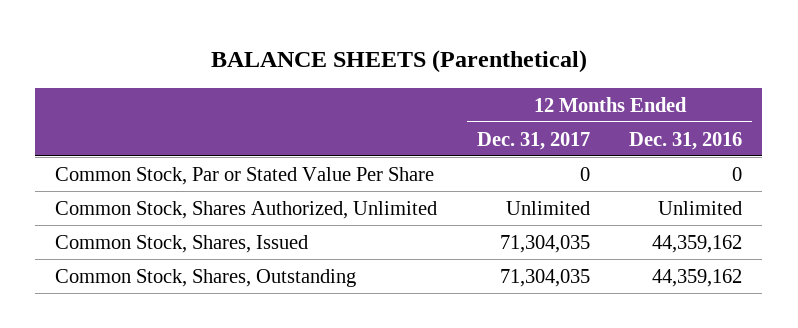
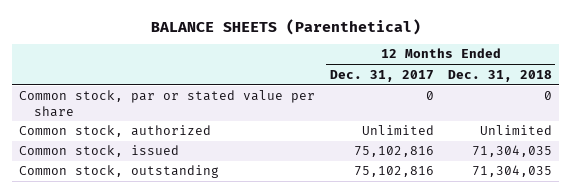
- | 12 Months Ended Dec. 31, 2017 | 12 Months Ended Dec. 31, 2016
+ | 12 Months Ended Dec. 31, 2017 | 12 Months Ended Dec. 31, 2018
- Common Stock, Par or Stated Value Per Share | 0 | 0
- Common Stock, Shares Authorized, Unlimited | Unlimited | Unlimited
- Common Stock, Shares, Issued | 71,304,035 | 44,359,162
- Common Stock, Shares, Outstanding | 71,304,035 | 44,359,162
+ Common stock, par or stated value per share | 0 | 0
+ Common stock, authorized | Unlimited | Unlimited
+ Common stock, issued | 75,102,816 | 71,304,035
+ Common stock, outstanding | 75,102,816 | 71,304,035

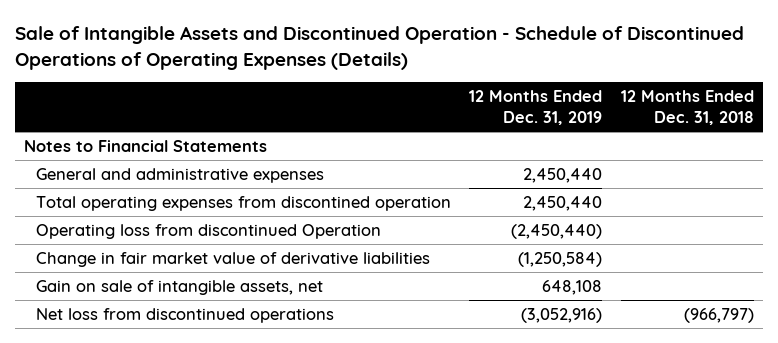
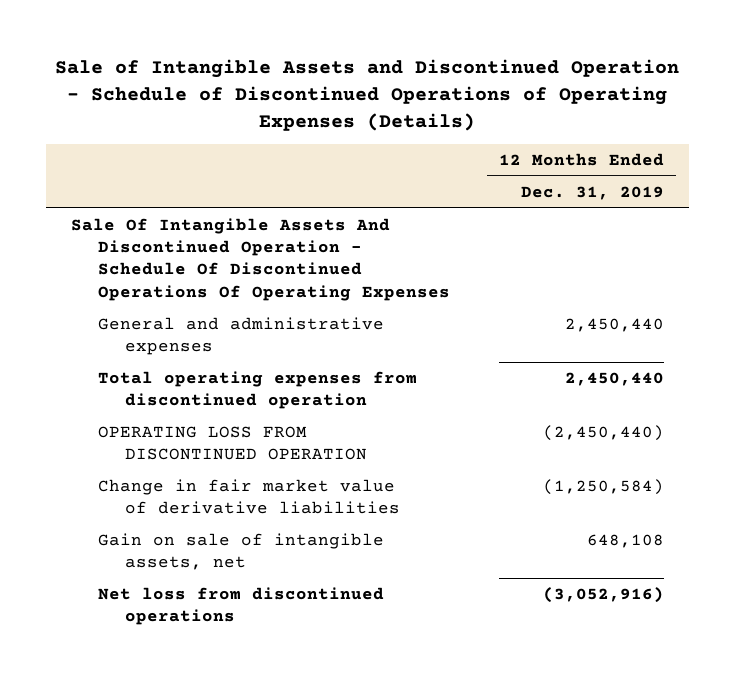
- | 12 Months Ended Dec. 31, 2019 | 12 Months Ended Dec. 31, 2018
+ | 12 Months Ended Dec. 31, 2019
- Notes to Financial Statements
+ Sale Of Intangible Assets And Discontinued Operation - Schedule Of Discontinued Operations Of Operating Expenses
- Total operating expenses from discontined operation | 2,450,440 |
- Operating loss from discontinued Operation | (2,450,440) |
+ Total operating expenses from discontinued operation | 2,450,440
+ OPERATING LOSS FROM DISCONTINUED OPERATION | (2,450,440)

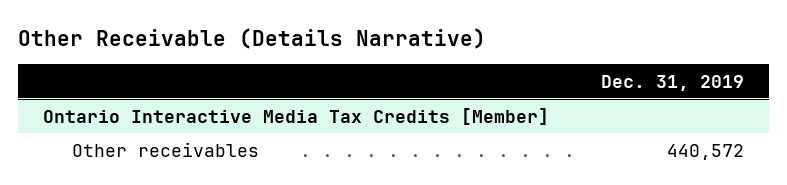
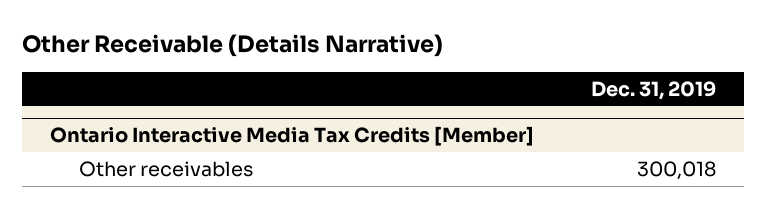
@ Ontario Interactive Media Tax Credits [Member]
- Other receivables | 440,572
+ Other receivables | 300,018

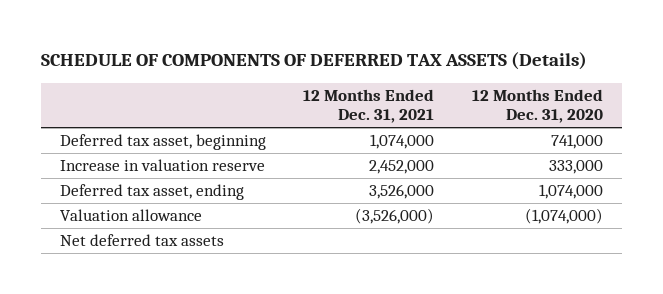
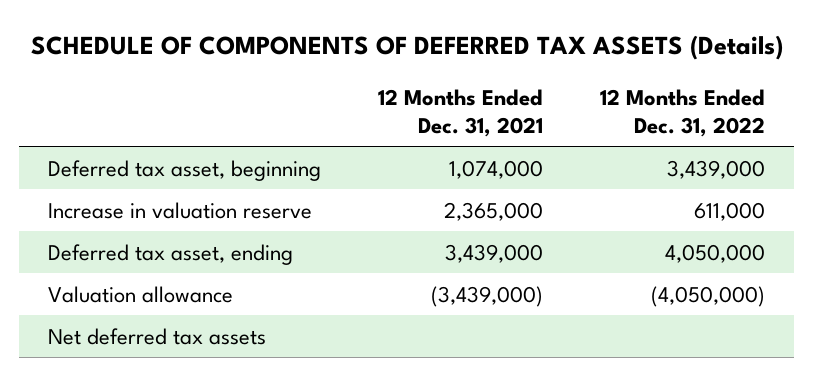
- | 12 Months Ended Dec. 31, 2021 | 12 Months Ended Dec. 31, 2020
+ | 12 Months Ended Dec. 31, 2021 | 12 Months Ended Dec. 31, 2022
- Increase in valuation reserve | 2,452,000 | 333,000
- Deferred tax asset, ending | 3,526,000 | 1,074,000
- Valuation allowance | (3,526,000) | (1,074,000)
+ Increase in valuation reserve | 2,365,000 | 611,000
+ Deferred tax asset, ending | 3,439,000 | 4,050,000
+ Valuation allowance | (3,439,000) | (4,050,000)

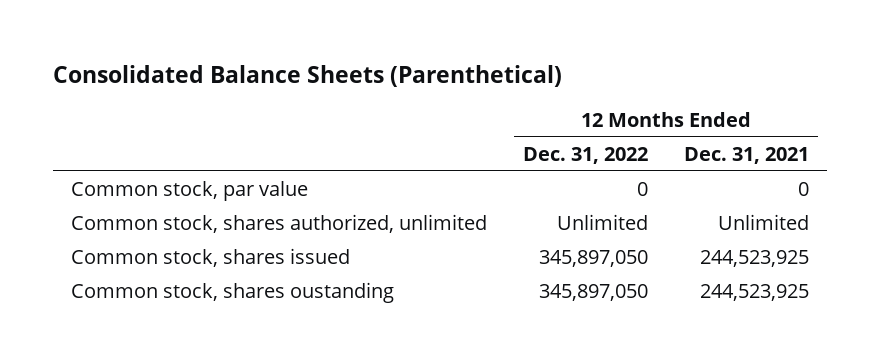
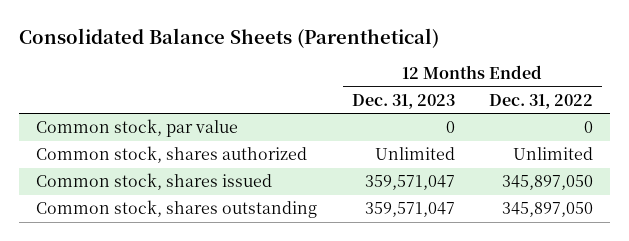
- | 12 Months Ended Dec. 31, 2022 | 12 Months Ended Dec. 31, 2021
+ | 12 Months Ended Dec. 31, 2023 | 12 Months Ended Dec. 31, 2022
- Common stock, shares authorized, unlimited | Unlimited | Unlimited
+ Common stock, shares authorized | Unlimited | Unlimited
- Common stock, shares oustanding | 345,897,050 | 244,523,925
+ Common stock, shares outstanding | 359,571,047 | 345,897,050

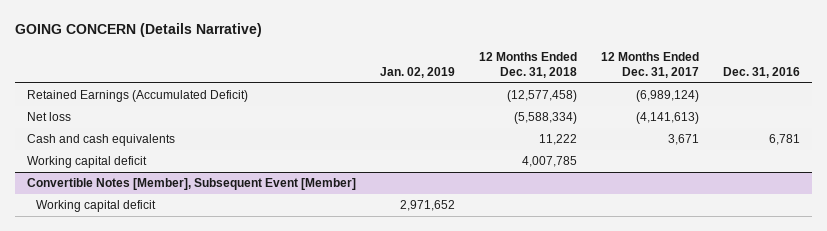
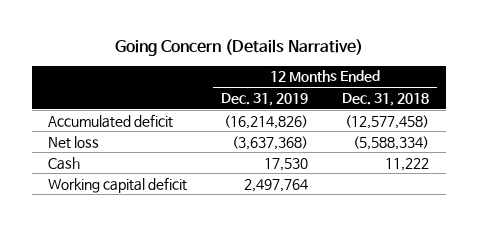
- GOING CONCERN (Details Narrative)
+ Going Concern (Details Narrative)
- | Jan. 02, 2019 | 12 Months Ended Dec. 31, 2018 | 12 Months Ended Dec. 31, 2017 | Dec. 31, 2016
+ | 12 Months Ended Dec. 31, 2019 | 12 Months Ended Dec. 31, 2018
- Retained Earnings (Accumulated Deficit) | | (12,577,458) | (6,989,124) |
+ Accumulated deficit | (16,214,826) | (12,577,458)
- Cash and cash equivalents | | 11,222 | 3,671 | 6,781
- Working capital deficit | | 4,007,785 | |
- Convertible Notes [Member], Subsequent Event [Member]
+ Cash | 17,530 | 11,222

